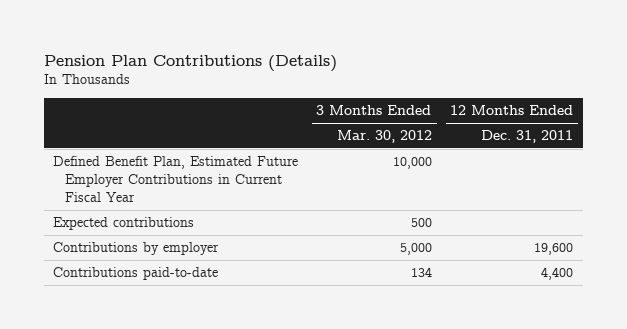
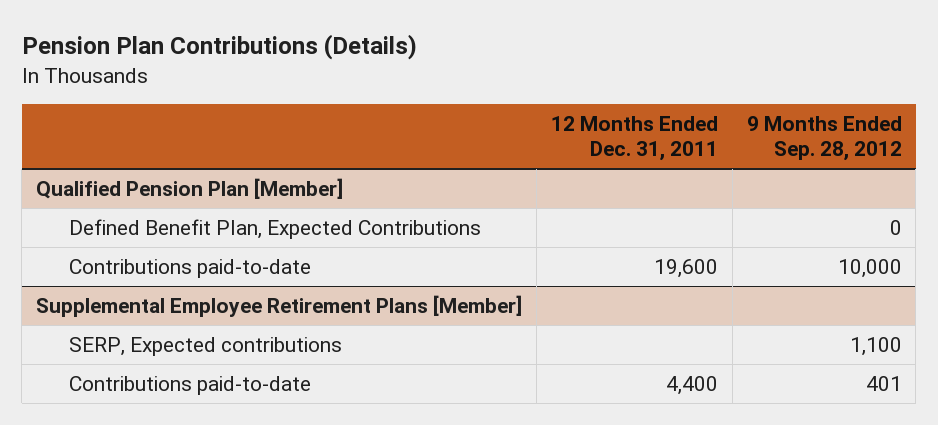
- | 3 Months Ended Mar. 30, 2012 | 12 Months Ended Dec. 31, 2011
+ | 12 Months Ended Dec. 31, 2011 | 9 Months Ended Sep. 28, 2012
- Defined Benefit Plan, Estimated Future Employer Contributions in Current Fiscal Year | 10,000 |
- Expected contributions | 500 |
- Contributions by employer | 5,000 | 19,600
+ Qualified Pension Plan [Member]
+ Defined Benefit Plan, Expected Contributions | | 0
+ Contributions paid-to-date | 19,600 | 10,000
+ Supplemental Employee Retirement Plans [Member]
+ SERP, Expected contributions | | 1,100

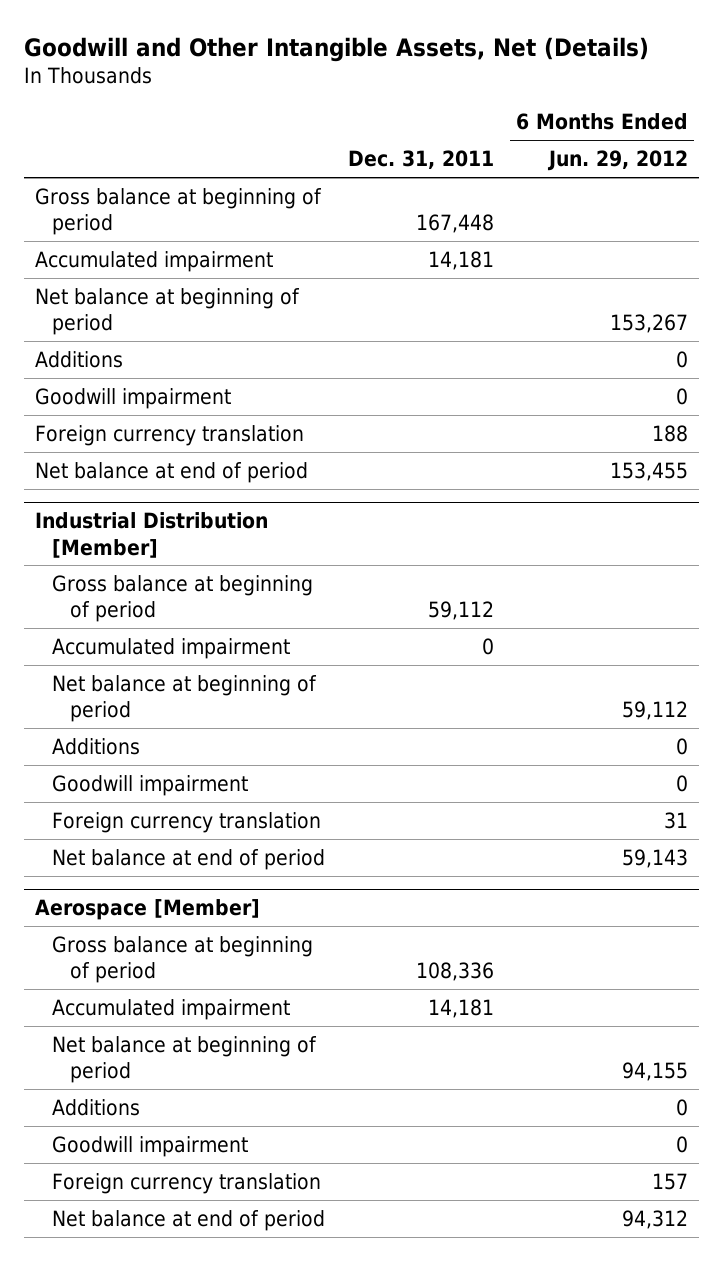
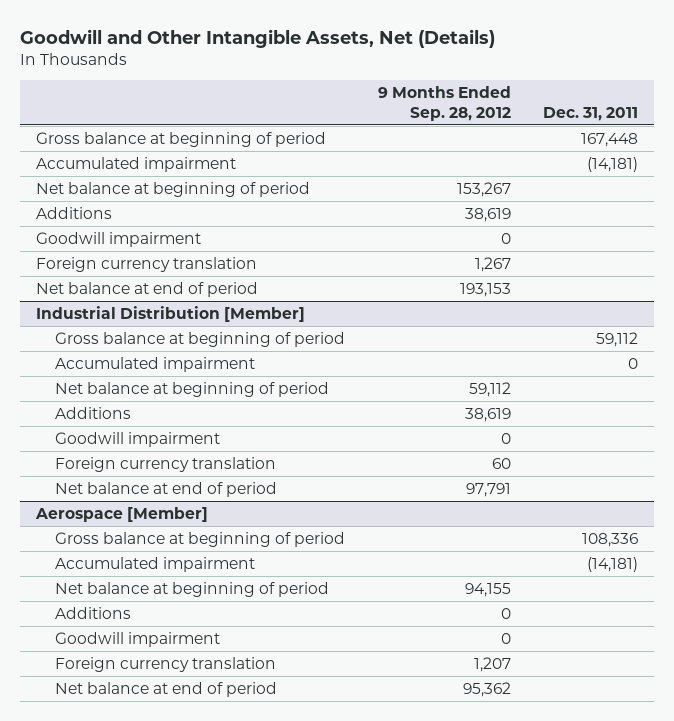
- | Dec. 31, 2011 | 6 Months Ended Jun. 29, 2012
+ | 9 Months Ended Sep. 28, 2012 | Dec. 31, 2011
- Accumulated impairment | 14,181 |
+ Accumulated impairment | | (14,181)
@ Aerospace [Member]
- Accumulated impairment | 14,181 |
+ Accumulated impairment | | (14,181)

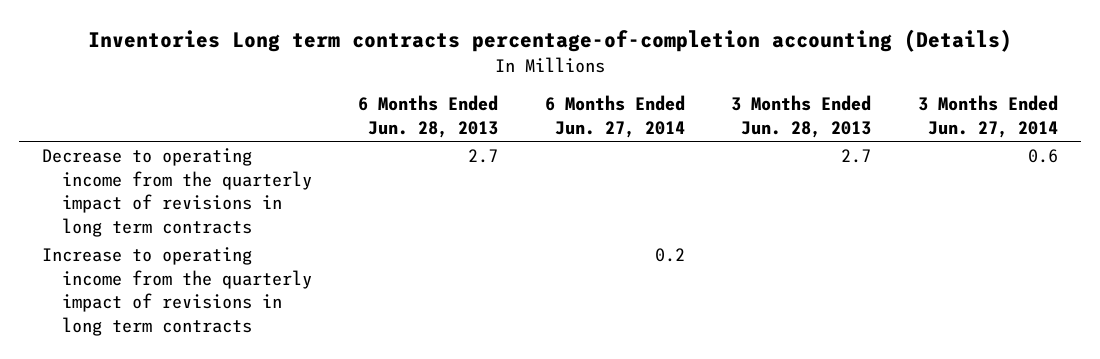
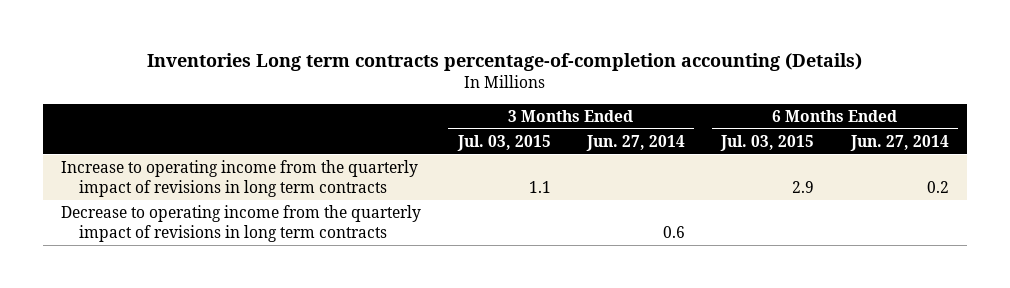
- | 6 Months Ended Jun. 28, 2013 | 6 Months Ended Jun. 27, 2014 | 3 Months Ended Jun. 28, 2013 | 3 Months Ended Jun. 27, 2014
+ | 3 Months Ended Jul. 03, 2015 | 3 Months Ended Jun. 27, 2014 | 6 Months Ended Jul. 03, 2015 | 6 Months Ended Jun. 27, 2014
moved down: Decrease to operating income from the quarterly impact of revisions in long term contracts | | 0.6 | |

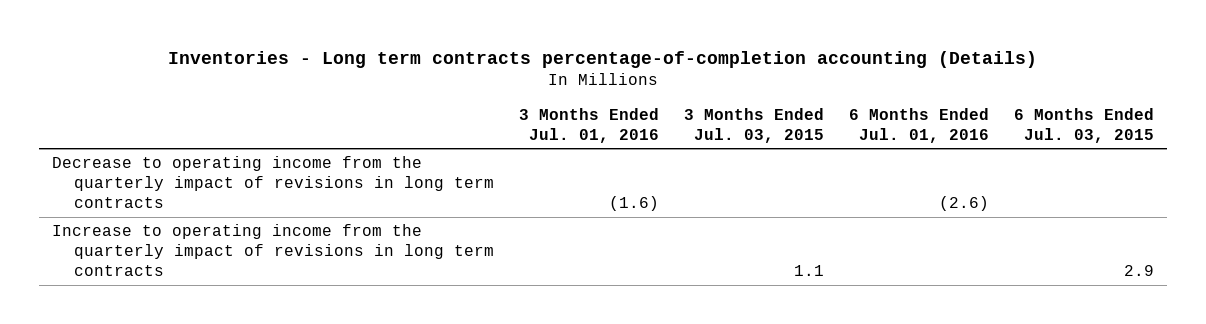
- Inventories Long term contracts percentage-of-completion accounting (Details)
+ Inventories - Long term contracts percentage-of-completion accounting (Details)
- | 3 Months Ended Jul. 03, 2015 | 3 Months Ended Jun. 27, 2014 | 6 Months Ended Jul. 03, 2015 | 6 Months Ended Jun. 27, 2014
+ | 3 Months Ended Jul. 01, 2016 | 3 Months Ended Jul. 03, 2015 | 6 Months Ended Jul. 01, 2016 | 6 Months Ended Jul. 03, 2015
moved down: Increase to operating income from the quarterly impact of revisions in long term contracts | | 1.1 | | 2.9

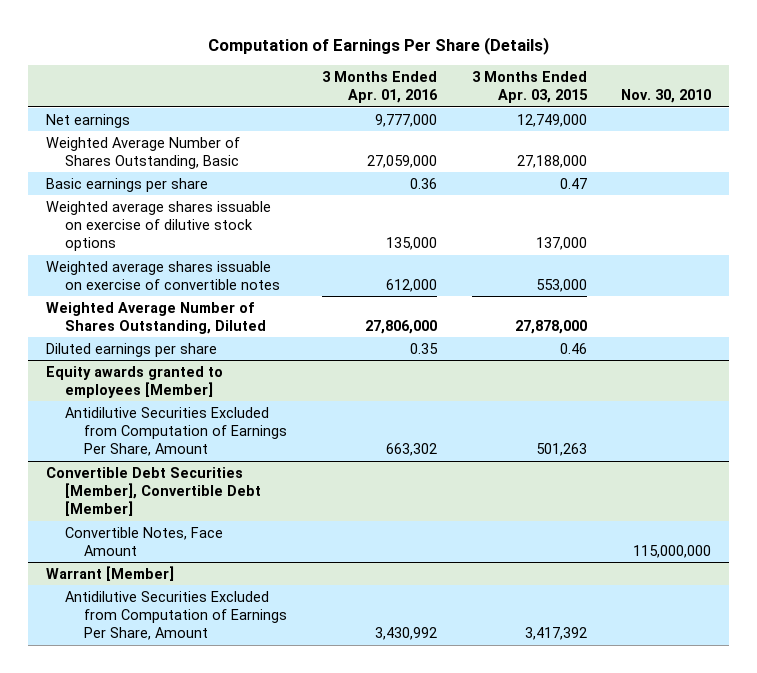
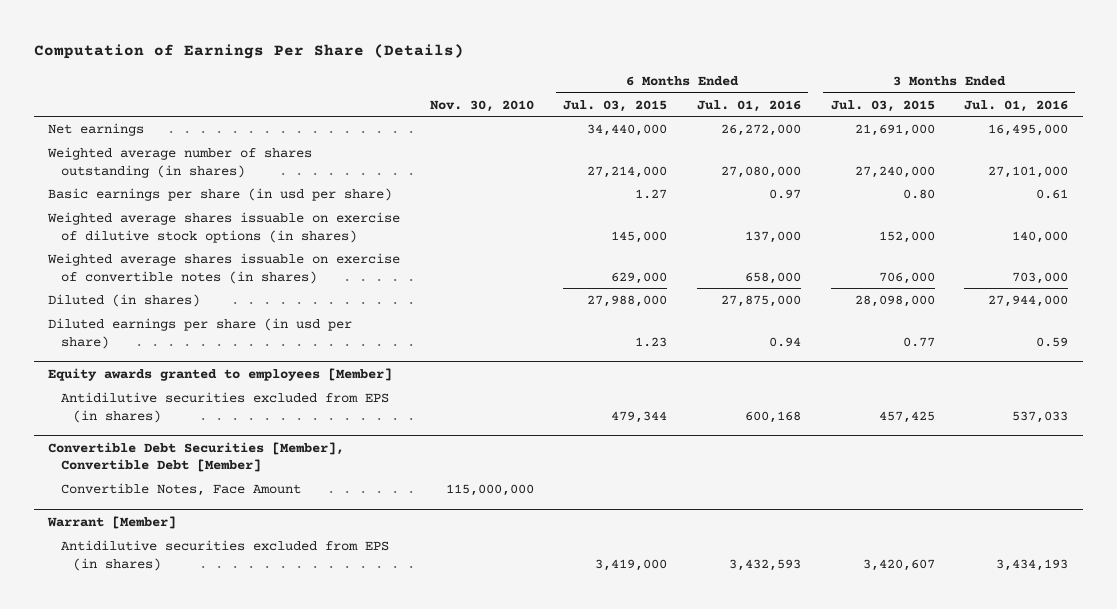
- | 3 Months Ended Apr. 01, 2016 | 3 Months Ended Apr. 03, 2015 | Nov. 30, 2010
+ | Nov. 30, 2010 | 6 Months Ended Jul. 03, 2015 | 6 Months Ended Jul. 01, 2016 | 3 Months Ended Jul. 03, 2015 | 3 Months Ended Jul. 01, 2016
- Weighted Average Number of Shares Outstanding, Basic | 27,059,000 | 27,188,000 |
- Basic earnings per share | 0.36 | 0.47 |
- Weighted average shares issuable on exercise of dilutive stock options | 135,000 | 137,000 |
- Weighted average shares issuable on exercise of convertible notes | 612,000 | 553,000 |
- Weighted Average Number of Shares Outstanding, Diluted | 27,806,000 | 27,878,000 |
- Diluted earnings per share | 0.35 | 0.46 |
+ Weighted average number of shares outstanding (in shares) | | 27,214,000 | 27,080,000 | 27,240,000 | 27,101,000
+ Basic earnings per share (in usd per share) | | 1.27 | 0.97 | 0.80 | 0.61
+ Weighted average shares issuable on exercise of dilutive stock options (in shares) | | 145,000 | 137,000 | 152,000 | 140,000
+ Weighted average shares issuable on exercise of convertible notes (in shares) | | 629,000 | 658,000 | 706,000 | 703,000
+ Diluted (in shares) | | 27,988,000 | 27,875,000 | 28,098,000 | 27,944,000
+ Diluted earnings per share (in usd per share) | | 1.23 | 0.94 | 0.77 | 0.59
@ Equity awards granted to employees [Member]
- Antidilutive Securities Excluded from Computation of Earnings Per Share, Amount | 663,302 | 501,263 |
+ Antidilutive securities excluded from EPS (in shares) | | 479,344 | 600,168 | 457,425 | 537,033
@ Warrant [Member]
- Antidilutive Securities Excluded from Computation of Earnings Per Share, Amount | 3,430,992 | 3,417,392 |
+ Antidilutive securities excluded from EPS (in shares) | | 3,419,000 | 3,432,593 | 3,420,607 | 3,434,193

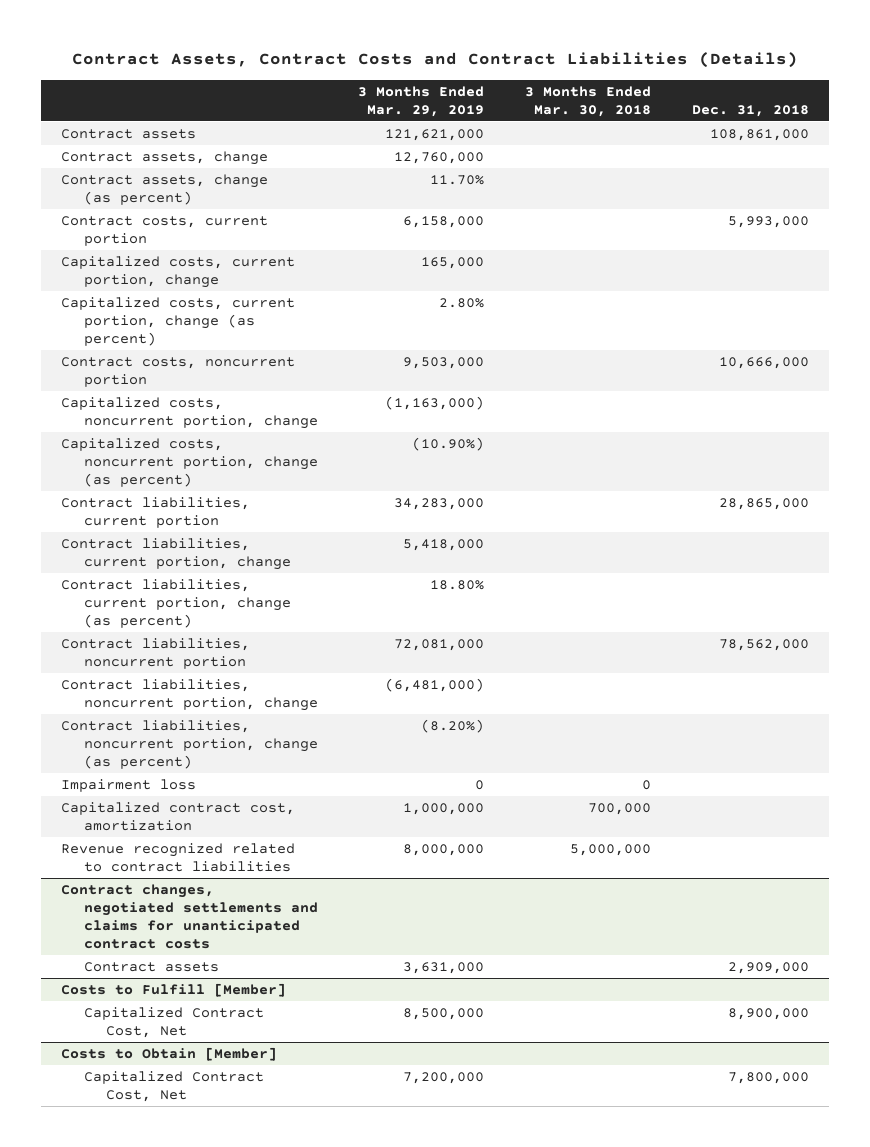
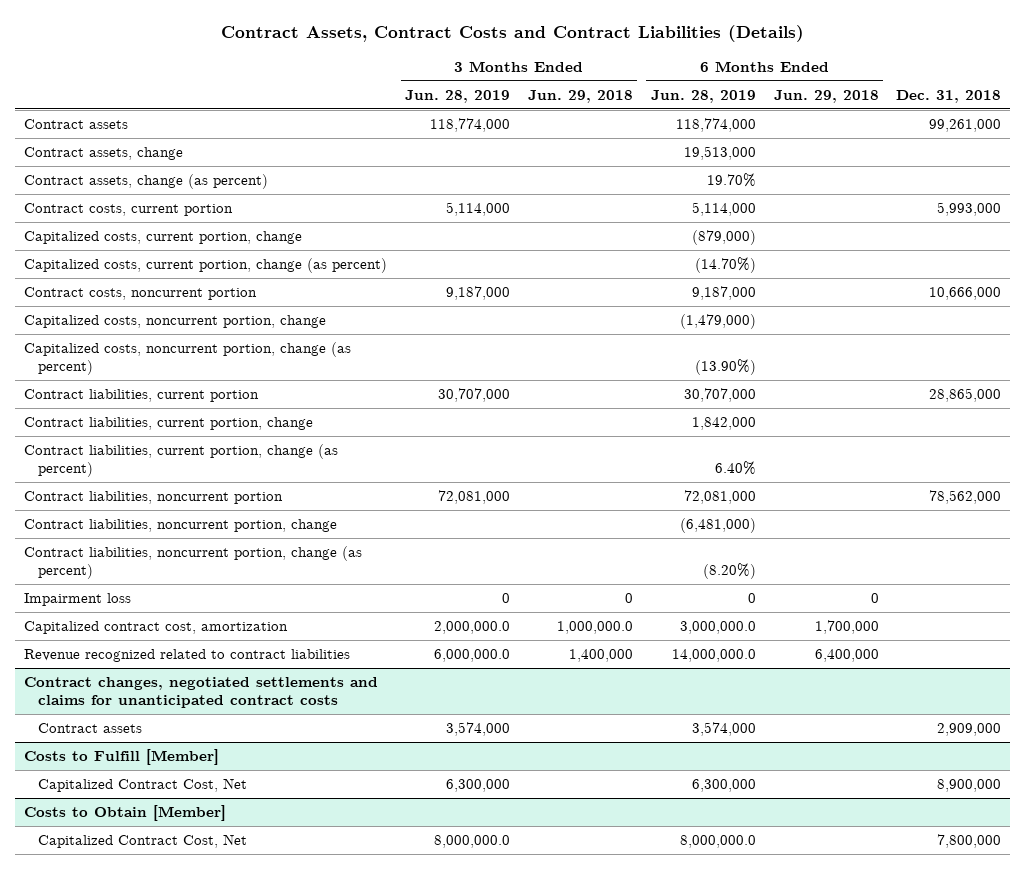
- | 3 Months Ended Mar. 29, 2019 | 3 Months Ended Mar. 30, 2018 | Dec. 31, 2018
+ | 3 Months Ended Jun. 28, 2019 | 3 Months Ended Jun. 29, 2018 | 6 Months Ended Jun. 28, 2019 | 6 Months Ended Jun. 29, 2018 | Dec. 31, 2018
- Contract assets | 121,621,000 | | 108,861,000
+ Contract assets | 118,774,000 | | 118,774,000 | | 99,261,000

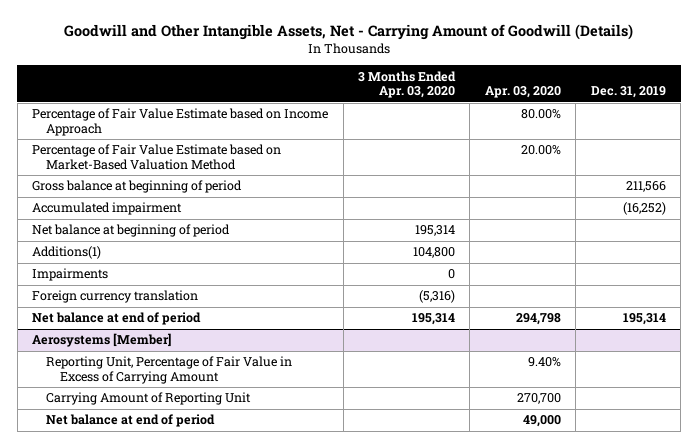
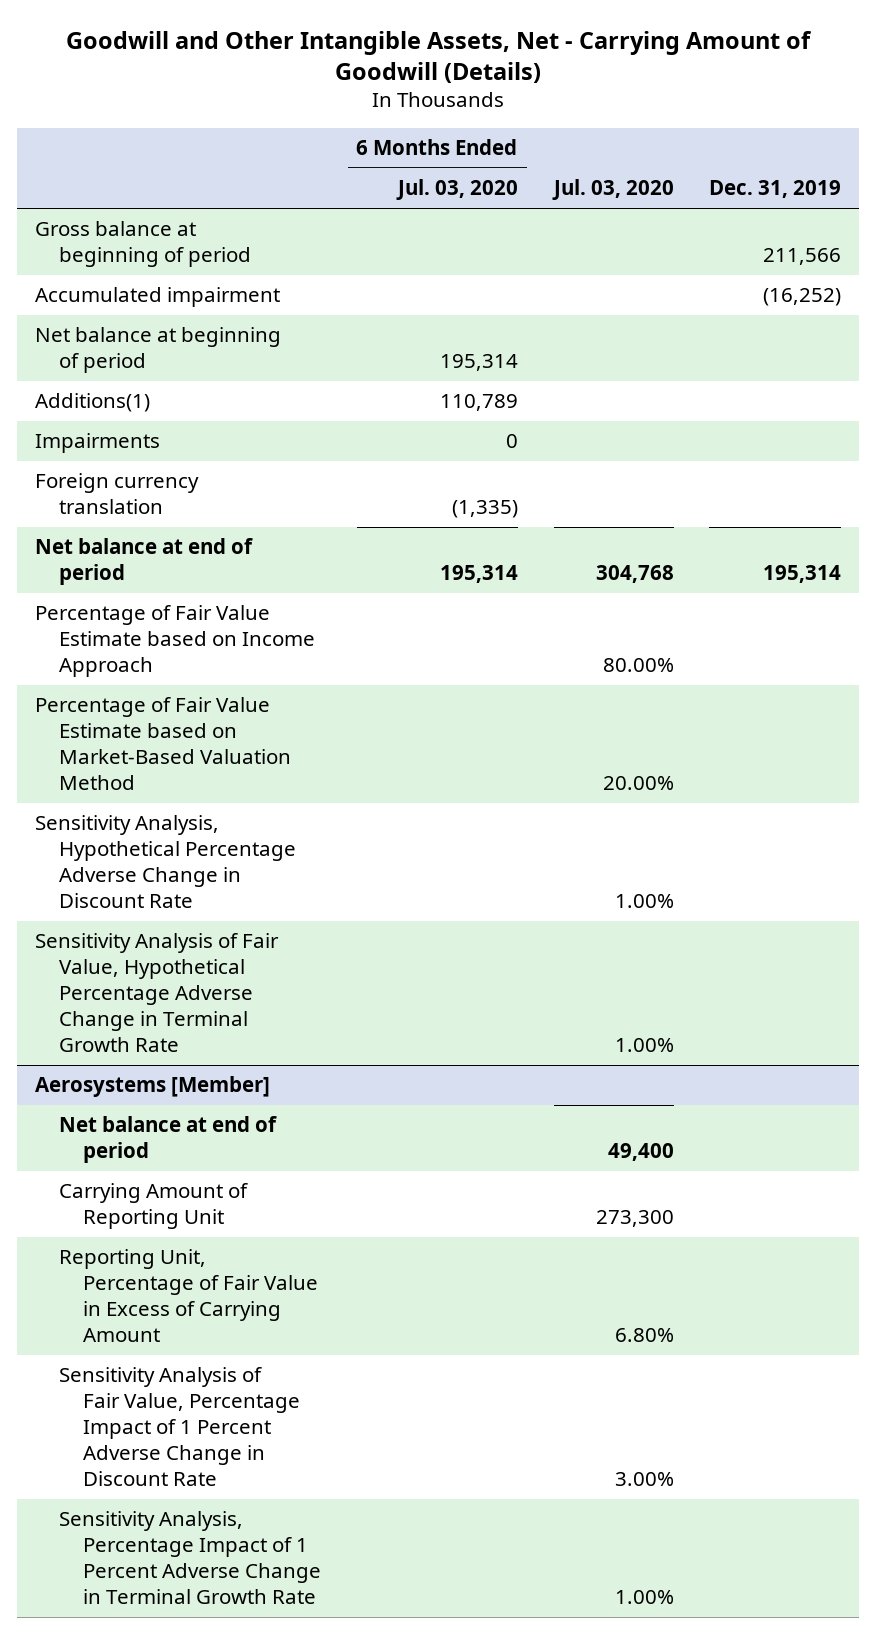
- | 3 Months Ended Apr. 03, 2020 | Apr. 03, 2020 | Dec. 31, 2019
+ | 6 Months Ended Jul. 03, 2020 | Jul. 03, 2020 | Dec. 31, 2019
moved down: Percentage of Fair Value Estimate based on Income Approach | | 80.00% |
moved down: Percentage of Fair Value Estimate based on Market-Based Valuation Method | | 20.00% |
+ Sensitivity Analysis, Hypothetical Percentage Adverse Change in Discount Rate | | 1.00% |
+ Sensitivity Analysis of Fair Value, Hypothetical Percentage Adverse Change in Terminal Growth Rate | | 1.00% |
@ Aerosystems [Member]
moved down: Carrying Amount of Reporting Unit | | 273,300 |
moved down: Reporting Unit, Percentage of Fair Value in Excess of Carrying Amount | | 6.80% |
+ Sensitivity Analysis of Fair Value, Percentage Impact of 1 Percent Adverse Change in Discount Rate | | 3.00% |
+ Sensitivity Analysis, Percentage Impact of 1 Percent Adverse Change in Terminal Growth Rate | | 1.00% |

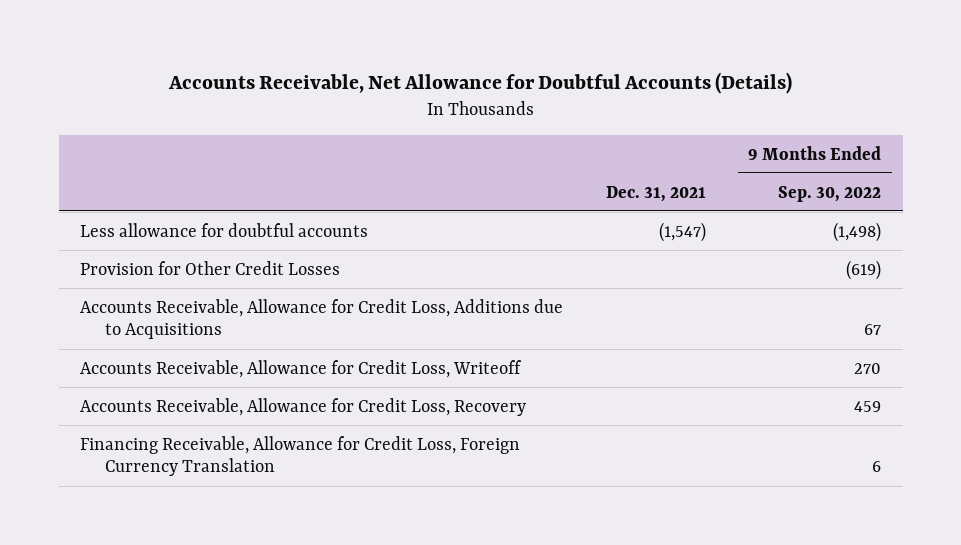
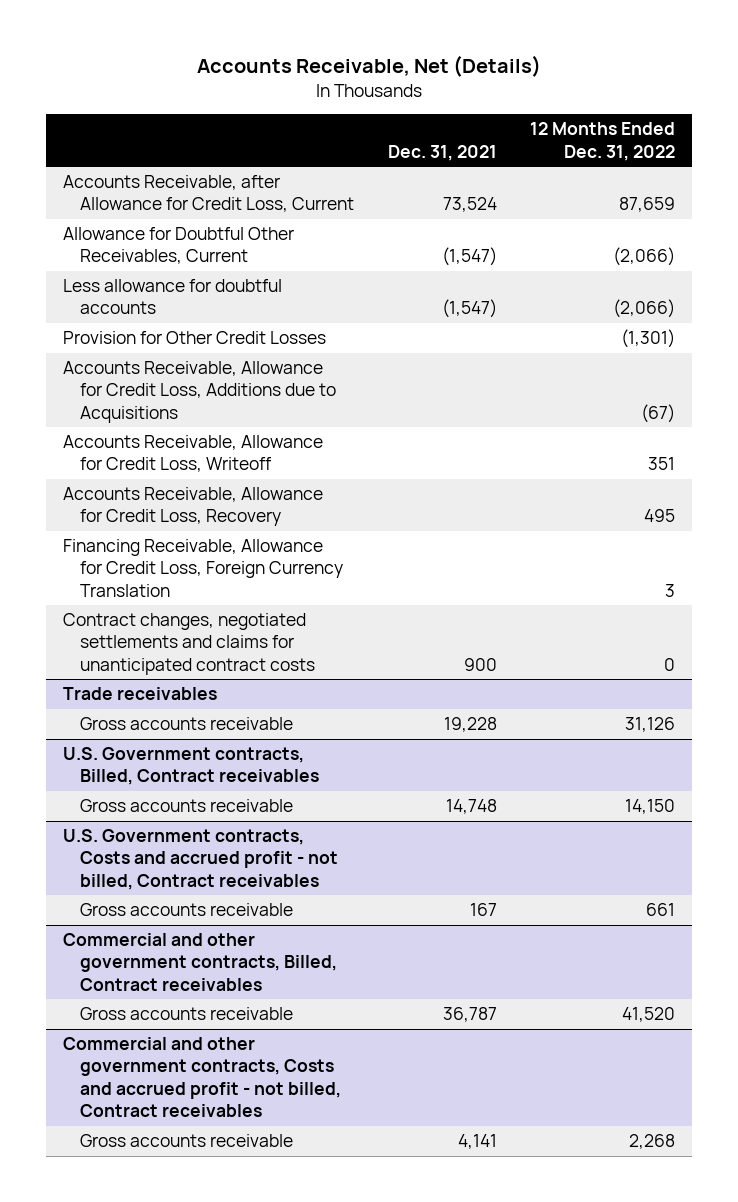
- Accounts Receivable, Net Allowance for Doubtful Accounts (Details)
+ Accounts Receivable, Net (Details)
- | Dec. 31, 2021 | 9 Months Ended Sep. 30, 2022
+ | Dec. 31, 2021 | 12 Months Ended Dec. 31, 2022
+ Accounts Receivable, after Allowance for Credit Loss, Current | 73,524 | 87,659
+ Allowance for Doubtful Other Receivables, Current | (1,547) | (2,066)
+ Contract changes, negotiated settlements and claims for unanticipated contract costs | 900 | 0
+ Trade receivables
+ Gross accounts receivable | 19,228 | 31,126
+ U.S. Government contracts, Billed, Contract receivables
+ Gross accounts receivable | 14,748 | 14,150
+ U.S. Government contracts, Costs and accrued profit - not billed, Contract receivables
+ Gross accounts receivable | 167 | 661
+ Commercial and other government contracts, Billed, Contract receivables
+ Gross accounts receivable | 36,787 | 41,520
+ Commercial and other government contracts, Costs and accrued profit - not billed, Contract receivables
+ Gross accounts receivable | 4,141 | 2,268

